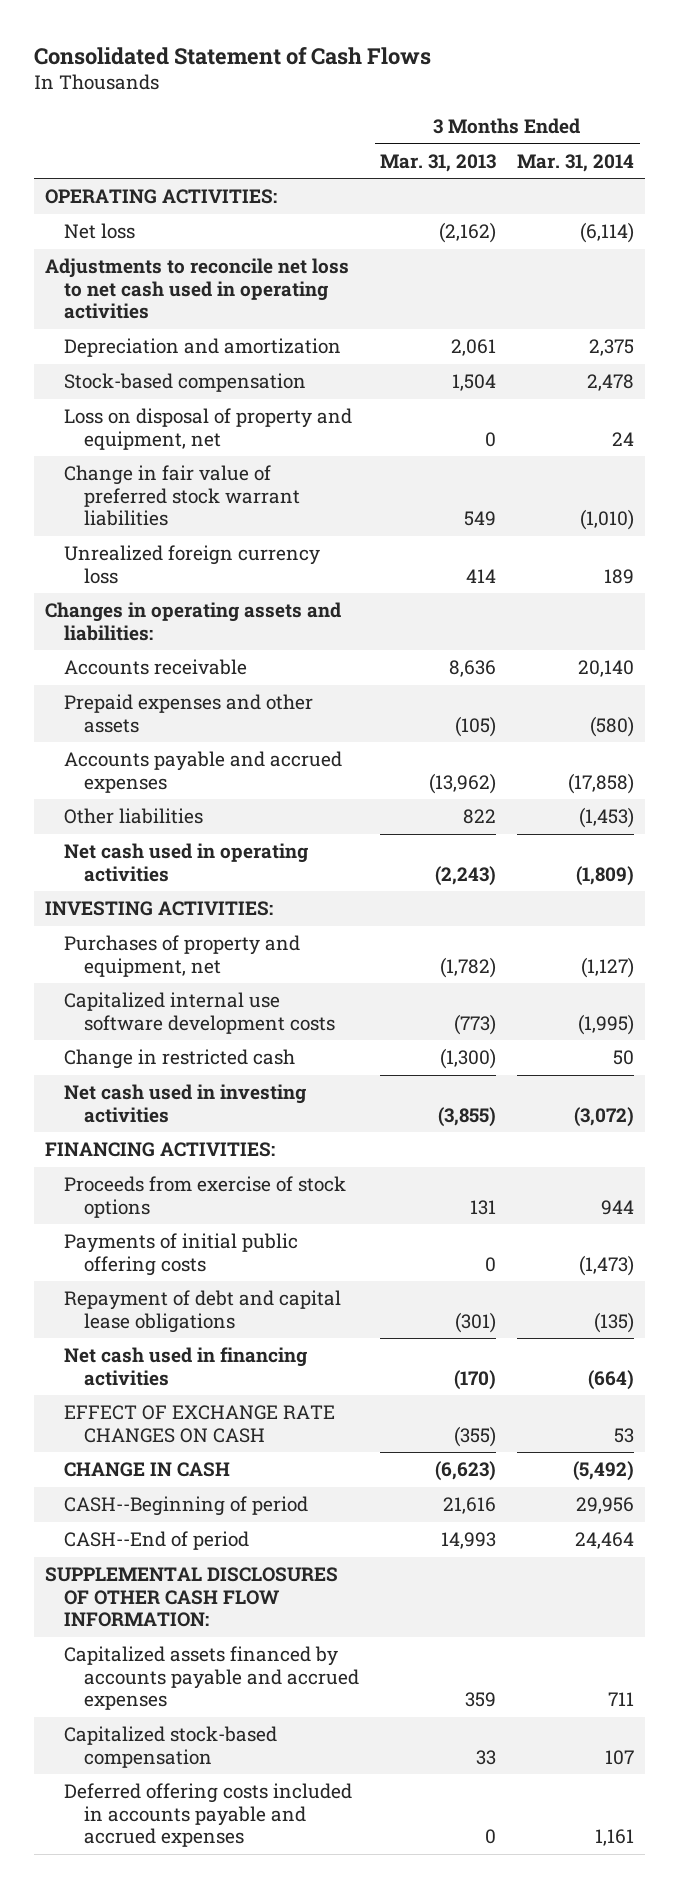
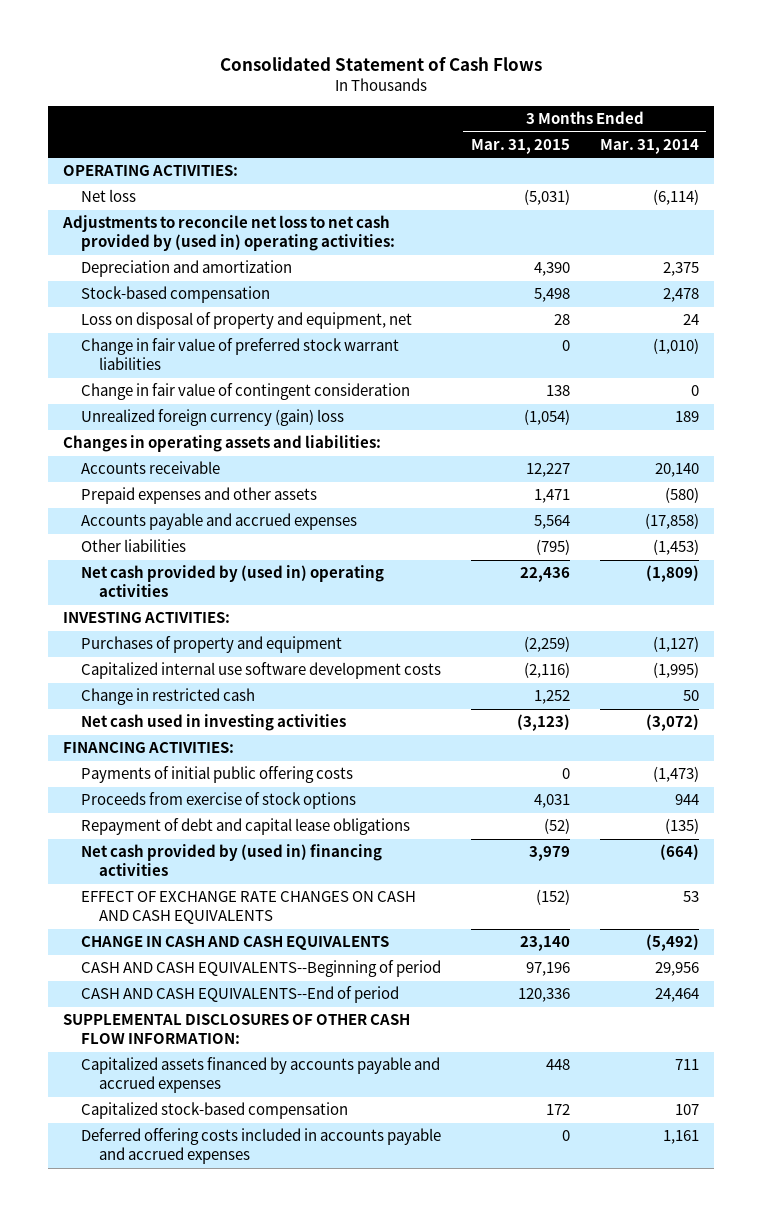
- | 3 Months Ended Mar. 31, 2013 | 3 Months Ended Mar. 31, 2014
+ | 3 Months Ended Mar. 31, 2015 | 3 Months Ended Mar. 31, 2014
- Adjustments to reconcile net loss to net cash used in operating activities
+ Adjustments to reconcile net loss to net cash provided by (used in) operating activities:
- Unrealized foreign currency loss | 414 | 189
+ Change in fair value of contingent consideration | 138 | 0
+ Unrealized foreign currency (gain) loss | (1,054) | 189
- Net cash used in operating activities | (2,243) | (1,809)
+ Net cash provided by (used in) operating activities | 22,436 | (1,809)
- Purchases of property and equipment, net | (1,782) | (1,127)
+ Purchases of property and equipment | (2,259) | (1,127)
moved down: Proceeds from exercise of stock options | 4,031 | 944
- Net cash used in financing activities | (170) | (664)
- EFFECT OF EXCHANGE RATE CHANGES ON CASH | (355) | 53
- CHANGE IN CASH | (6,623) | (5,492)
- CASH--Beginning of period | 21,616 | 29,956
- CASH--End of period | 14,993 | 24,464
+ Net cash provided by (used in) financing activities | 3,979 | (664)
+ EFFECT OF EXCHANGE RATE CHANGES ON CASH AND CASH EQUIVALENTS | (152) | 53
+ CHANGE IN CASH AND CASH EQUIVALENTS | 23,140 | (5,492)
+ CASH AND CASH EQUIVALENTS--Beginning of period | 97,196 | 29,956
+ CASH AND CASH EQUIVALENTS--End of period | 120,336 | 24,464

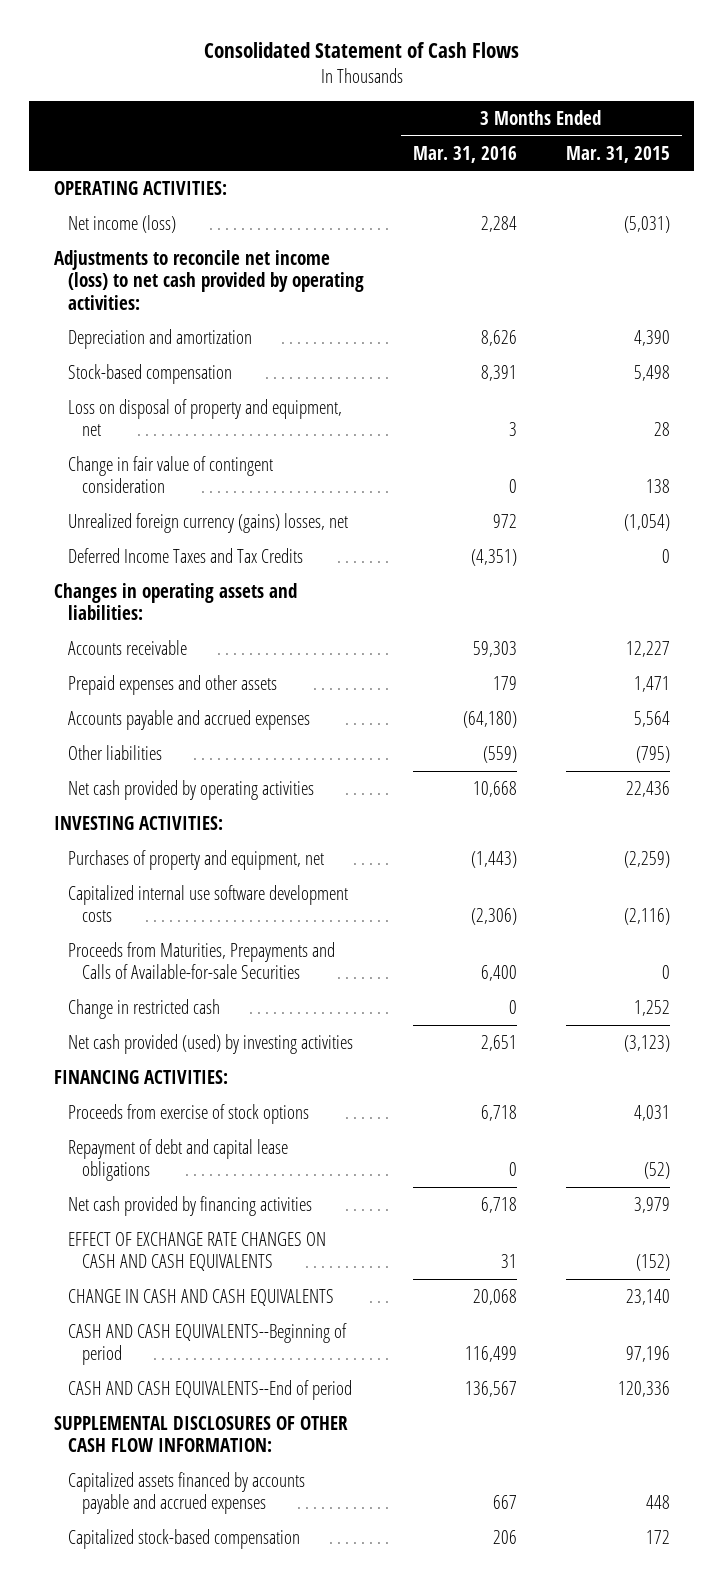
- | 3 Months Ended Mar. 31, 2015 | 3 Months Ended Mar. 31, 2014
+ | 3 Months Ended Mar. 31, 2016 | 3 Months Ended Mar. 31, 2015
- Net loss | (5,031) | (6,114)
- Adjustments to reconcile net loss to net cash provided by (used in) operating activities:
+ Net income (loss) | 2,284 | (5,031)
+ Adjustments to reconcile net income (loss) to net cash provided by operating activities:
- Change in fair value of preferred stock warrant liabilities | 0 | (1,010)
- Unrealized foreign currency (gain) loss | (1,054) | 189
+ Unrealized foreign currency (gains) losses, net | 972 | (1,054)
+ Deferred Income Taxes and Tax Credits | (4,351) | 0
- Net cash provided by (used in) operating activities | 22,436 | (1,809)
+ Net cash provided by operating activities | 10,668 | 22,436
- Purchases of property and equipment | (2,259) | (1,127)
+ Purchases of property and equipment, net | (1,443) | (2,259)
+ Proceeds from Maturities, Prepayments and Calls of Available-for-sale Securities | 6,400 | 0
- Net cash used in investing activities | (3,123) | (3,072)
+ Net cash provided (used) by investing activities | 2,651 | (3,123)
- Payments of initial public offering costs | 0 | (1,473)
- Net cash provided by (used in) financing activities | 3,979 | (664)
+ Net cash provided by financing activities | 6,718 | 3,979
- Deferred offering costs included in accounts payable and accrued expenses | 0 | 1,161

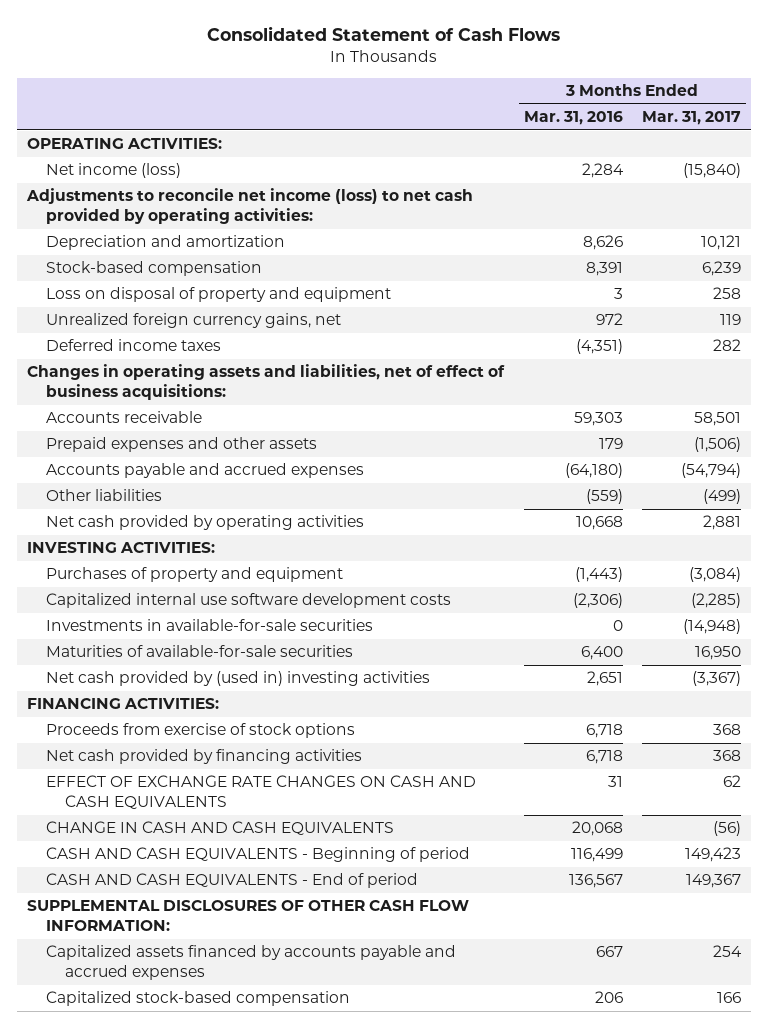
- | 3 Months Ended Mar. 31, 2016 | 3 Months Ended Mar. 31, 2015
+ | 3 Months Ended Mar. 31, 2016 | 3 Months Ended Mar. 31, 2017
- Loss on disposal of property and equipment, net | 3 | 28
- Change in fair value of contingent consideration | 0 | 138
- Unrealized foreign currency (gains) losses, net | 972 | (1,054)
- Deferred Income Taxes and Tax Credits | (4,351) | 0
- Changes in operating assets and liabilities:
+ Loss on disposal of property and equipment | 3 | 258
+ Unrealized foreign currency gains, net | 972 | 119
+ Deferred income taxes | (4,351) | 282
+ Changes in operating assets and liabilities, net of effect of business acquisitions:
- Purchases of property and equipment, net | (1,443) | (2,259)
+ Purchases of property and equipment | (1,443) | (3,084)
- Proceeds from Maturities, Prepayments and Calls of Available-for-sale Securities | 6,400 | 0
- Change in restricted cash | 0 | 1,252
- Net cash provided (used) by investing activities | 2,651 | (3,123)
+ Investments in available-for-sale securities | 0 | (14,948)
+ Maturities of available-for-sale securities | 6,400 | 16,950
+ Net cash provided by (used in) investing activities | 2,651 | (3,367)
- Repayment of debt and capital lease obligations | 0 | (52)
- CASH AND CASH EQUIVALENTS--Beginning of period | 116,499 | 97,196
- CASH AND CASH EQUIVALENTS--End of period | 136,567 | 120,336
+ CASH AND CASH EQUIVALENTS - Beginning of period | 116,499 | 149,423
+ CASH AND CASH EQUIVALENTS - End of period | 136,567 | 149,367

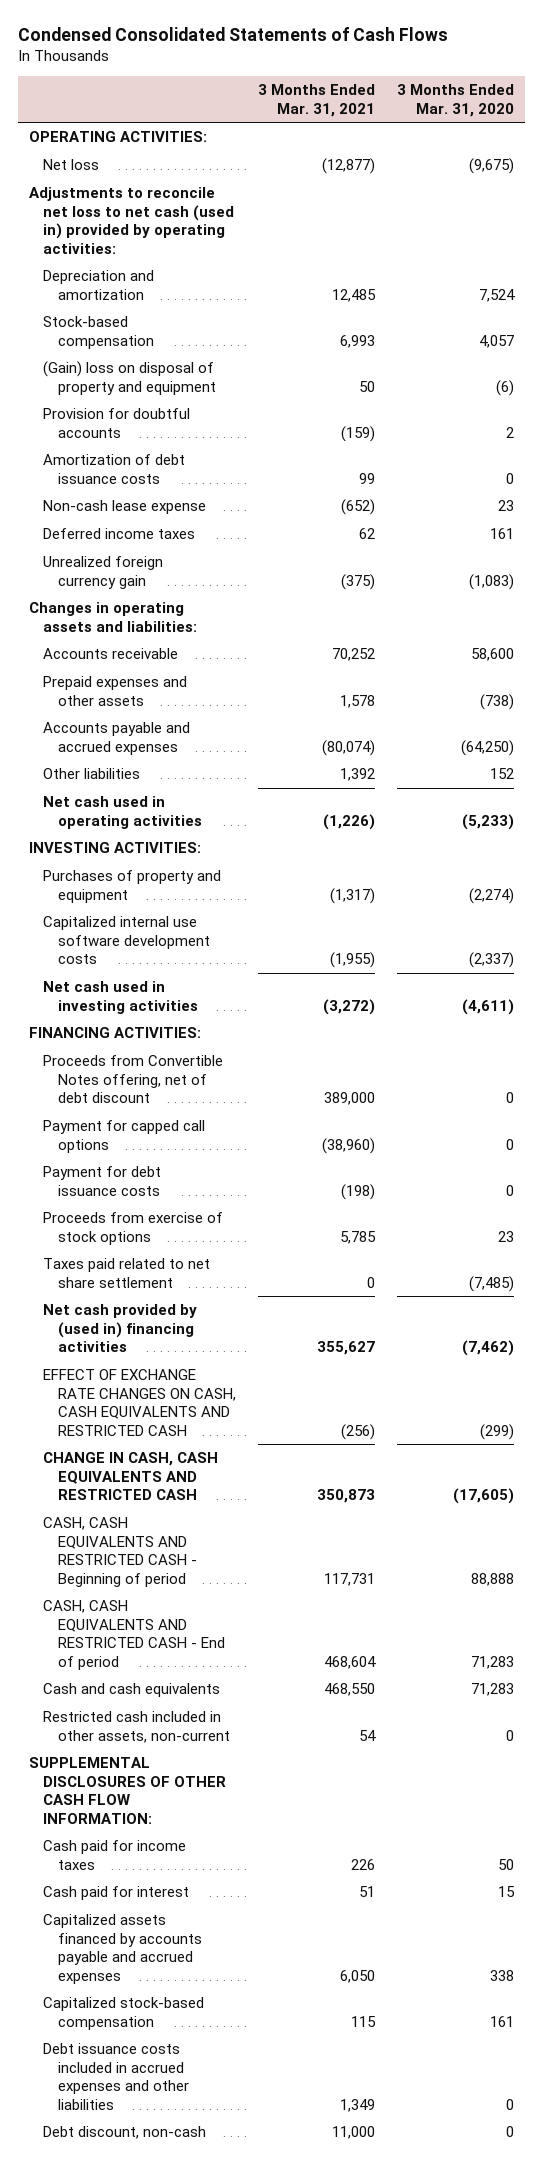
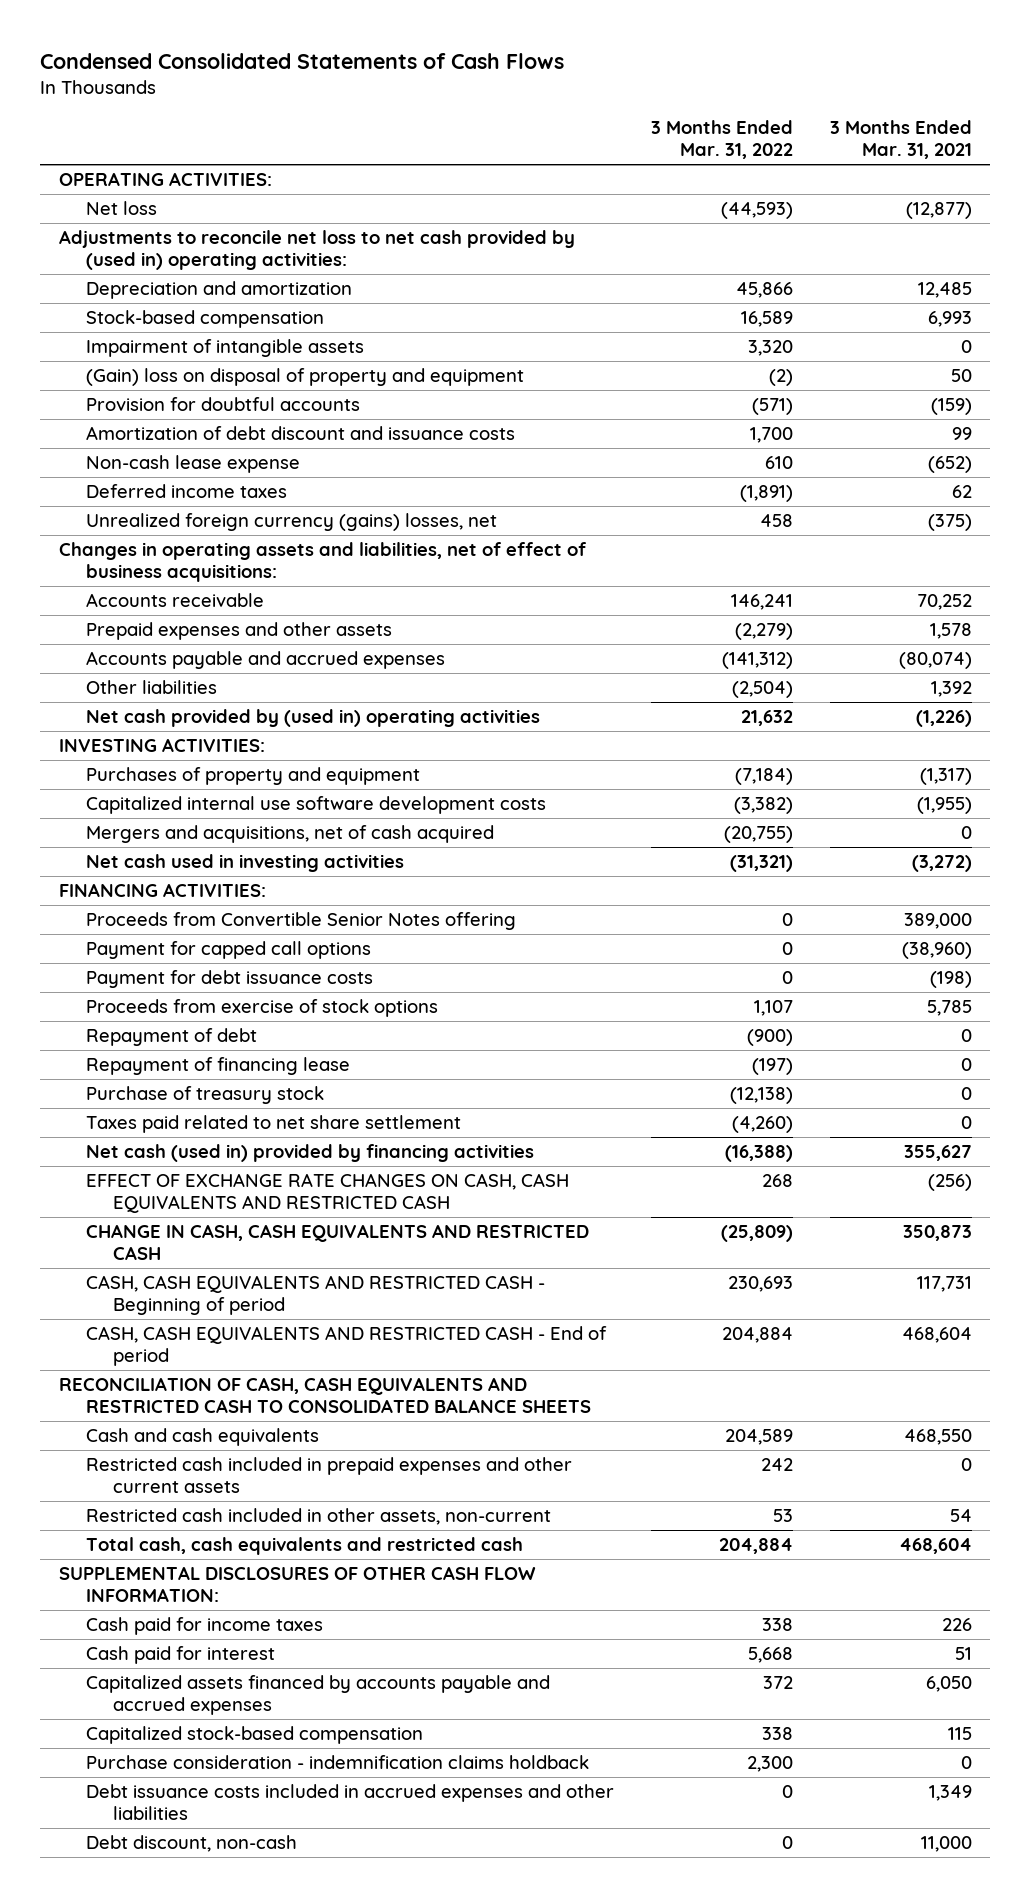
- | 3 Months Ended Mar. 31, 2021 | 3 Months Ended Mar. 31, 2020
+ | 3 Months Ended Mar. 31, 2022 | 3 Months Ended Mar. 31, 2021
- Adjustments to reconcile net loss to net cash (used in) provided by operating activities:
+ Adjustments to reconcile net loss to net cash provided by (used in) operating activities:
+ Impairment of intangible assets | 3,320 | 0
- Amortization of debt issuance costs | 99 | 0
+ Amortization of debt discount and issuance costs | 1,700 | 99
- Unrealized foreign currency gain | (375) | (1,083)
- Changes in operating assets and liabilities:
+ Unrealized foreign currency (gains) losses, net | 458 | (375)
+ Changes in operating assets and liabilities, net of effect of business acquisitions:
- Net cash used in operating activities | (1,226) | (5,233)
+ Net cash provided by (used in) operating activities | 21,632 | (1,226)
+ Mergers and acquisitions, net of cash acquired | (20,755) | 0
- Proceeds from Convertible Notes offering, net of debt discount | 389,000 | 0
+ Proceeds from Convertible Senior Notes offering | 0 | 389,000
+ Repayment of debt | (900) | 0
+ Repayment of financing lease | (197) | 0
+ Purchase of treasury stock | (12,138) | 0
- Net cash provided by (used in) financing activities | 355,627 | (7,462)
+ Net cash (used in) provided by financing activities | (16,388) | 355,627
+ RECONCILIATION OF CASH, CASH EQUIVALENTS AND RESTRICTED CASH TO CONSOLIDATED BALANCE SHEETS
+ Restricted cash included in prepaid expenses and other current assets | 242 | 0
+ Total cash, cash equivalents and restricted cash | 204,884 | 468,604
+ Purchase consideration - indemnification claims holdback | 2,300 | 0

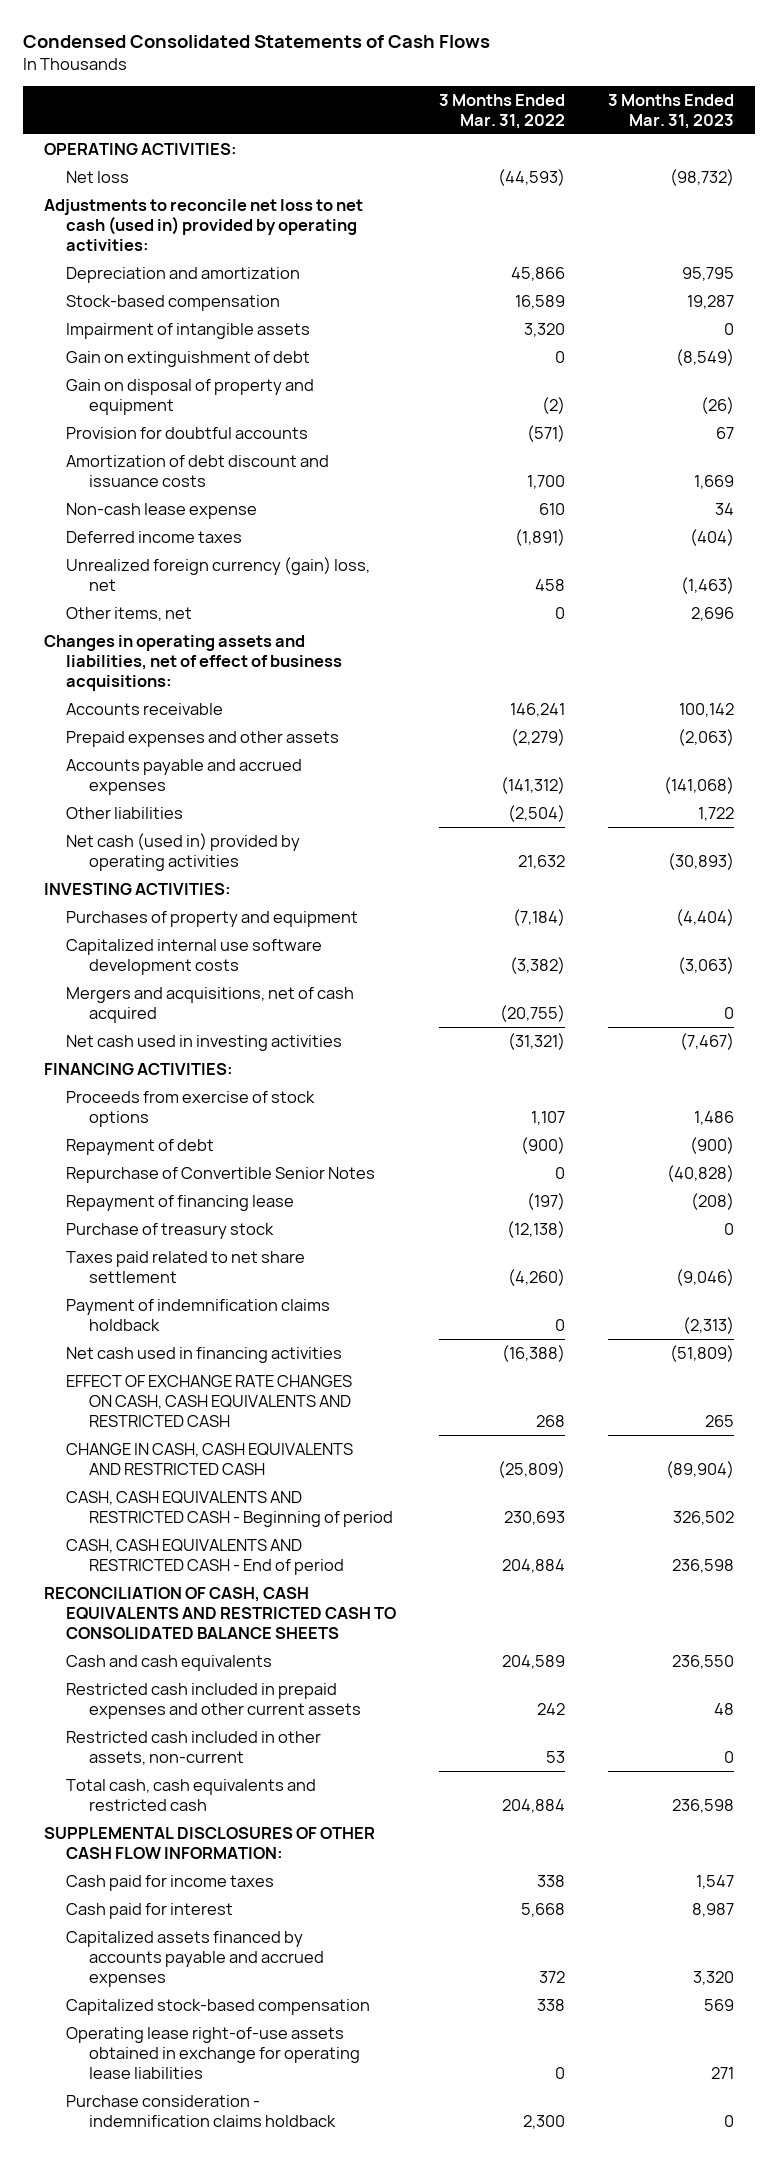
- | 3 Months Ended Mar. 31, 2022 | 3 Months Ended Mar. 31, 2021
+ | 3 Months Ended Mar. 31, 2022 | 3 Months Ended Mar. 31, 2023
- Adjustments to reconcile net loss to net cash provided by (used in) operating activities:
+ Adjustments to reconcile net loss to net cash (used in) provided by operating activities:
- (Gain) loss on disposal of property and equipment | (2) | 50
+ Gain on extinguishment of debt | 0 | (8,549)
+ Gain on disposal of property and equipment | (2) | (26)
- Unrealized foreign currency (gains) losses, net | 458 | (375)
+ Unrealized foreign currency (gain) loss, net | 458 | (1,463)
+ Other items, net | 0 | 2,696
- Net cash provided by (used in) operating activities | 21,632 | (1,226)
+ Net cash (used in) provided by operating activities | 21,632 | (30,893)
- Proceeds from Convertible Senior Notes offering | 0 | 389,000
- Payment for capped call options | 0 | (38,960)
- Payment for debt issuance costs | 0 | (198)
+ Repurchase of Convertible Senior Notes | 0 | (40,828)
- Net cash (used in) provided by financing activities | (16,388) | 355,627
+ Payment of indemnification claims holdback | 0 | (2,313)
+ Net cash used in financing activities | (16,388) | (51,809)
+ Operating lease right-of-use assets obtained in exchange for operating lease liabilities | 0 | 271
- Debt issuance costs included in accrued expenses and other liabilities | 0 | 1,349
- Debt discount, non-cash | 0 | 11,000

